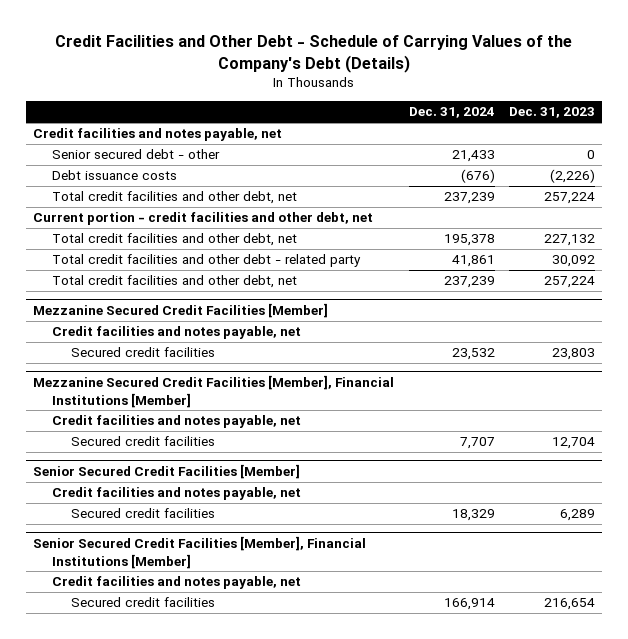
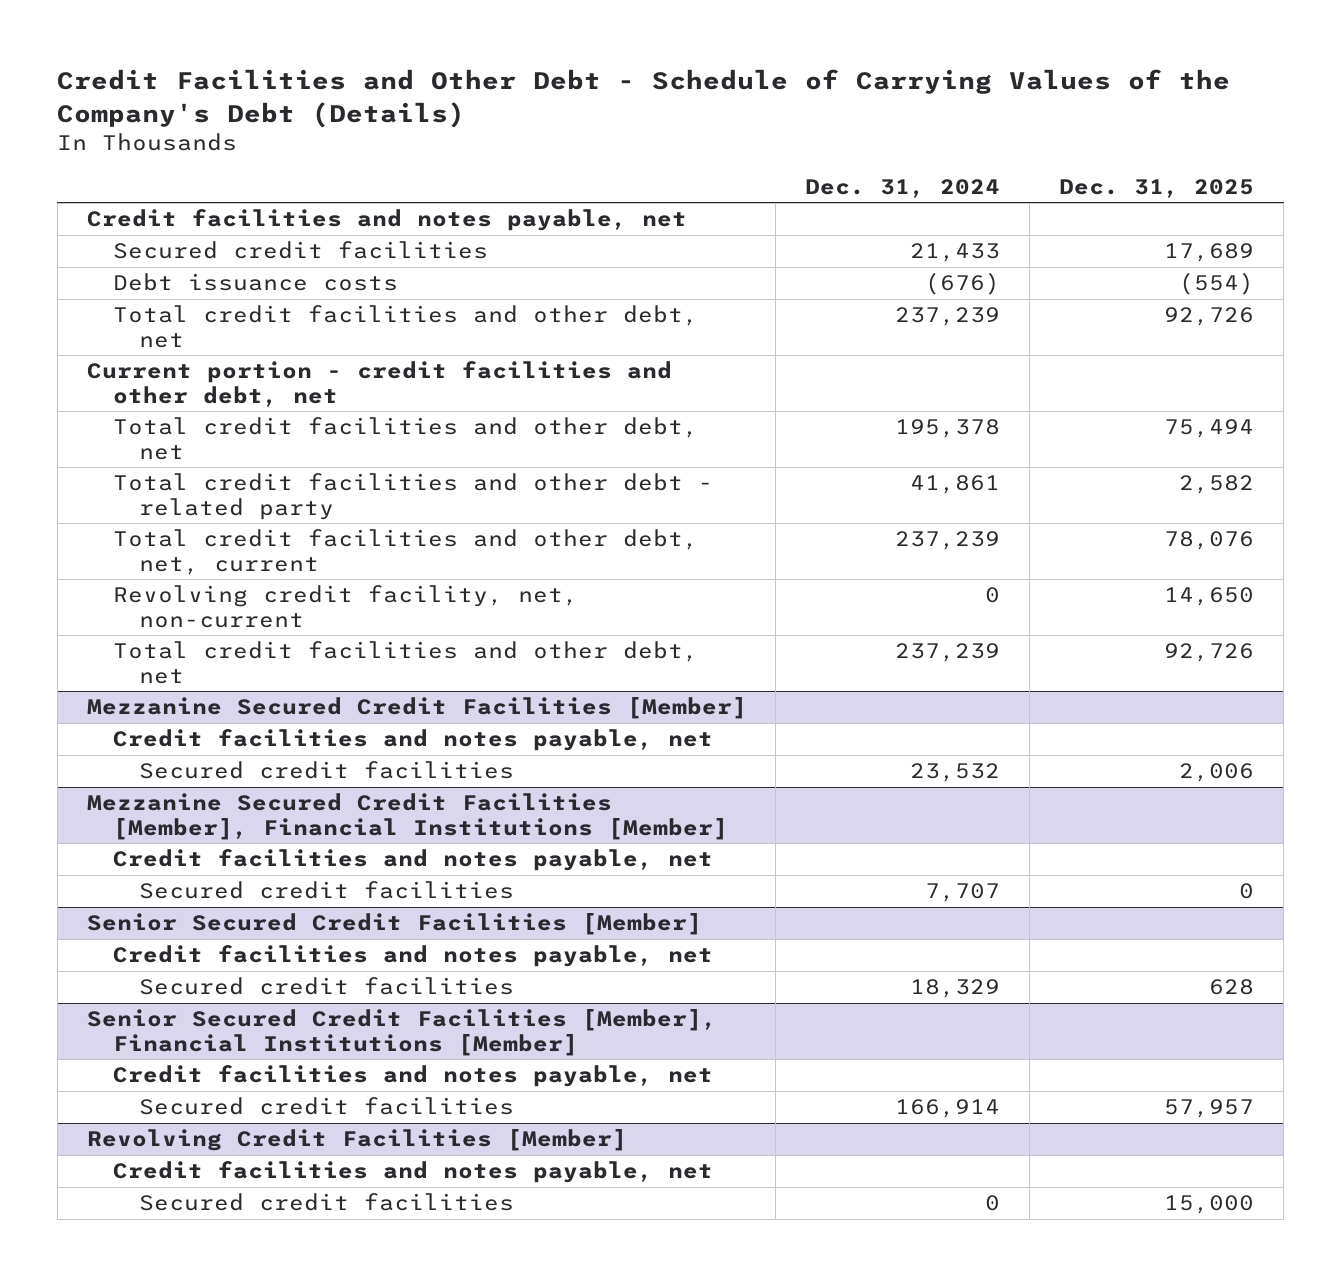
- | Dec. 31, 2024 | Dec. 31, 2023
+ | Dec. 31, 2024 | Dec. 31, 2025
- Senior secured debt - other | 21,433 | 0
+ Secured credit facilities | 21,433 | 17,689
+ Total credit facilities and other debt, net, current | 237,239 | 78,076
+ Revolving credit facility, net, non-current | 0 | 14,650
+ Revolving Credit Facilities [Member]
+ Credit facilities and notes payable, net
+ Secured credit facilities | 0 | 15,000

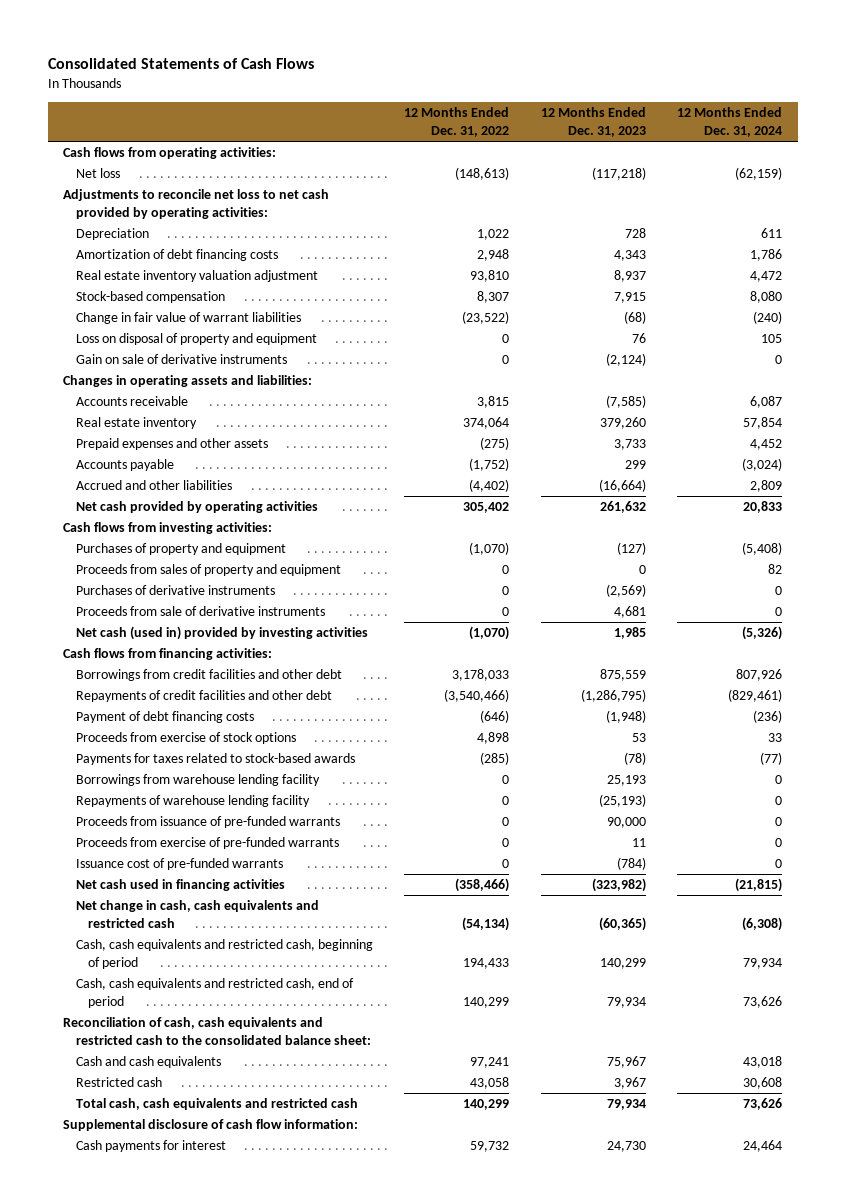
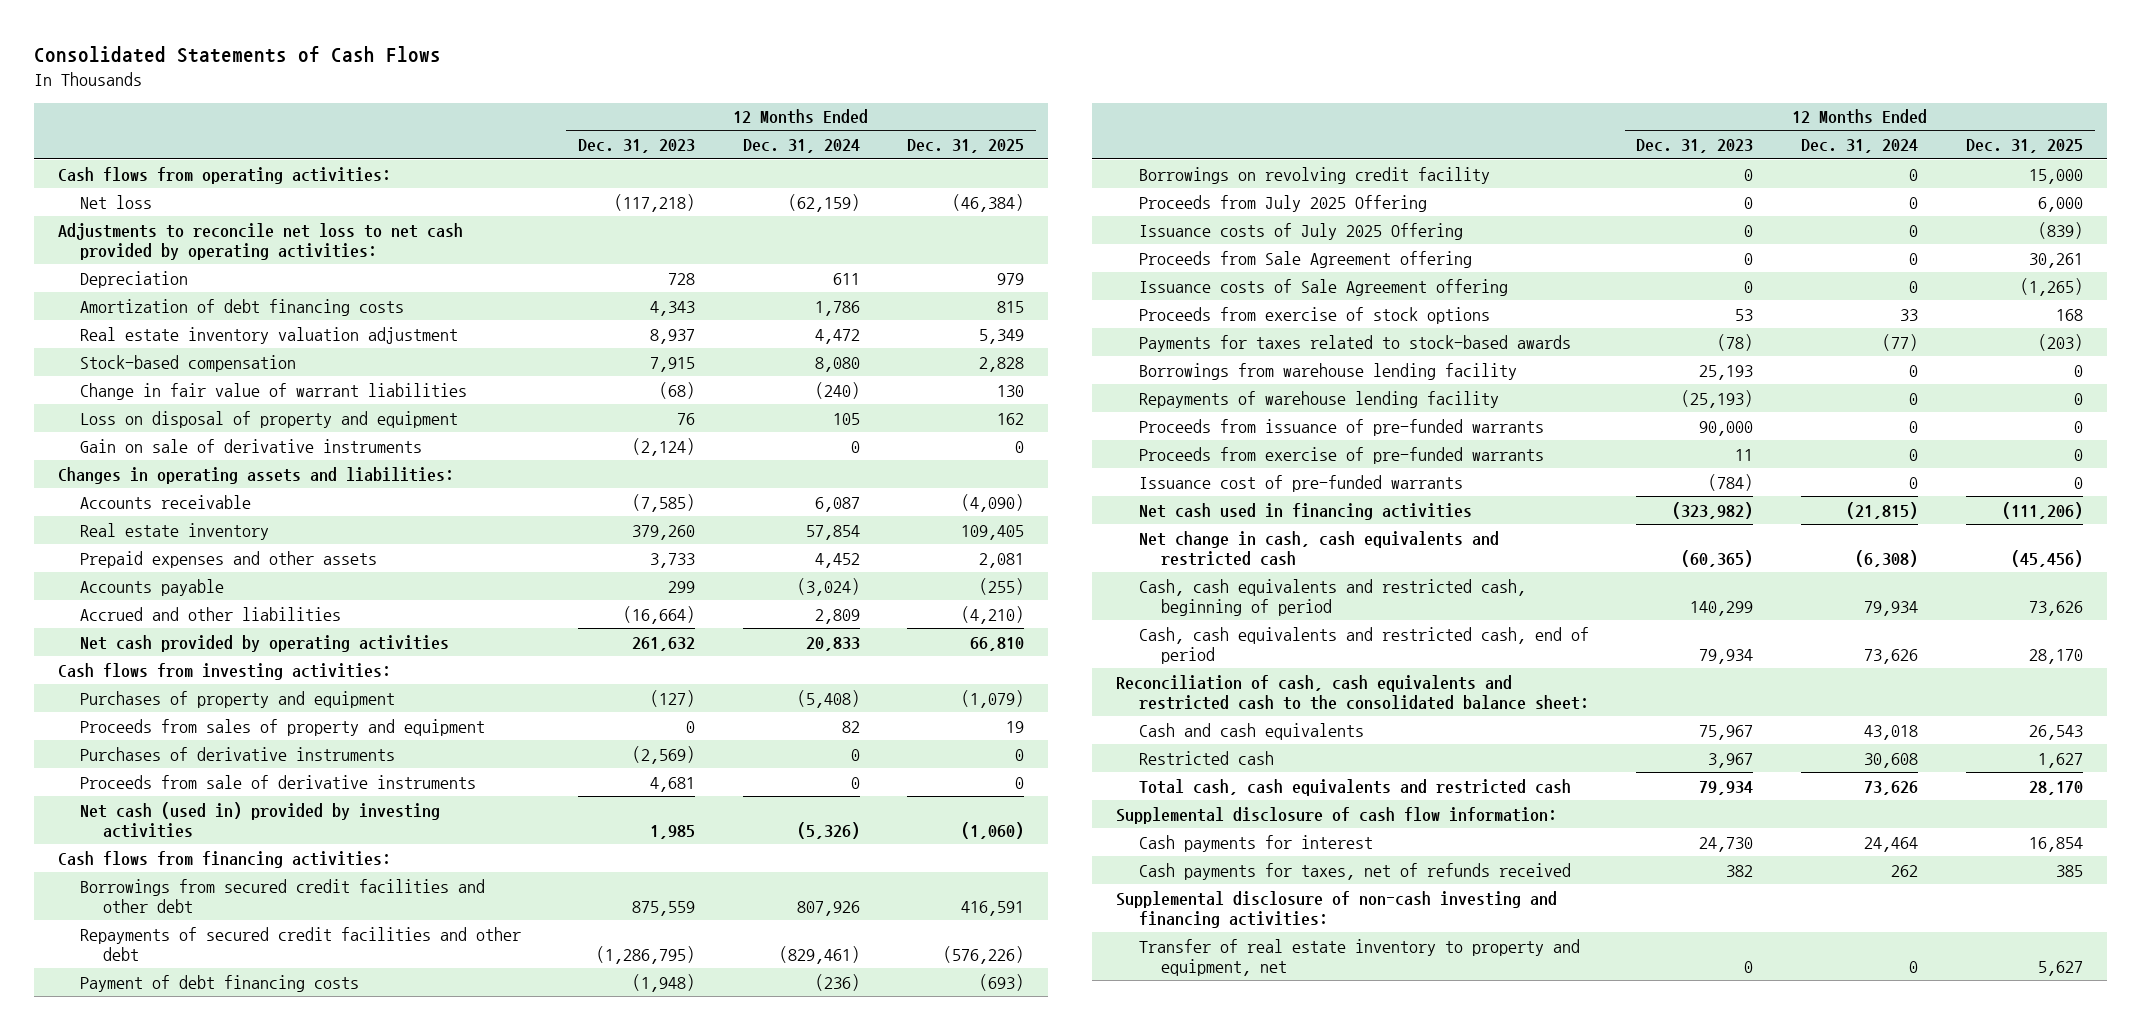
- | 12 Months Ended Dec. 31, 2022 | 12 Months Ended Dec. 31, 2023 | 12 Months Ended Dec. 31, 2024
+ | 12 Months Ended Dec. 31, 2023 | 12 Months Ended Dec. 31, 2024 | 12 Months Ended Dec. 31, 2025
- Borrowings from credit facilities and other debt | 3,178,033 | 875,559 | 807,926
- Repayments of credit facilities and other debt | (3,540,466) | (1,286,795) | (829,461)
+ Borrowings from secured credit facilities and other debt | 875,559 | 807,926 | 416,591
+ Repayments of secured credit facilities and other debt | (1,286,795) | (829,461) | (576,226)
+ Borrowings on revolving credit facility | 0 | 0 | 15,000
+ Proceeds from July 2025 Offering | 0 | 0 | 6,000
+ Issuance costs of July 2025 Offering | 0 | 0 | (839)
+ Proceeds from Sale Agreement offering | 0 | 0 | 30,261
+ Issuance costs of Sale Agreement offering | 0 | 0 | (1,265)
+ Cash payments for taxes, net of refunds received | 382 | 262 | 385
+ Supplemental disclosure of non-cash investing and financing activities:
+ Transfer of real estate inventory to property and equipment, net | 0 | 0 | 5,627

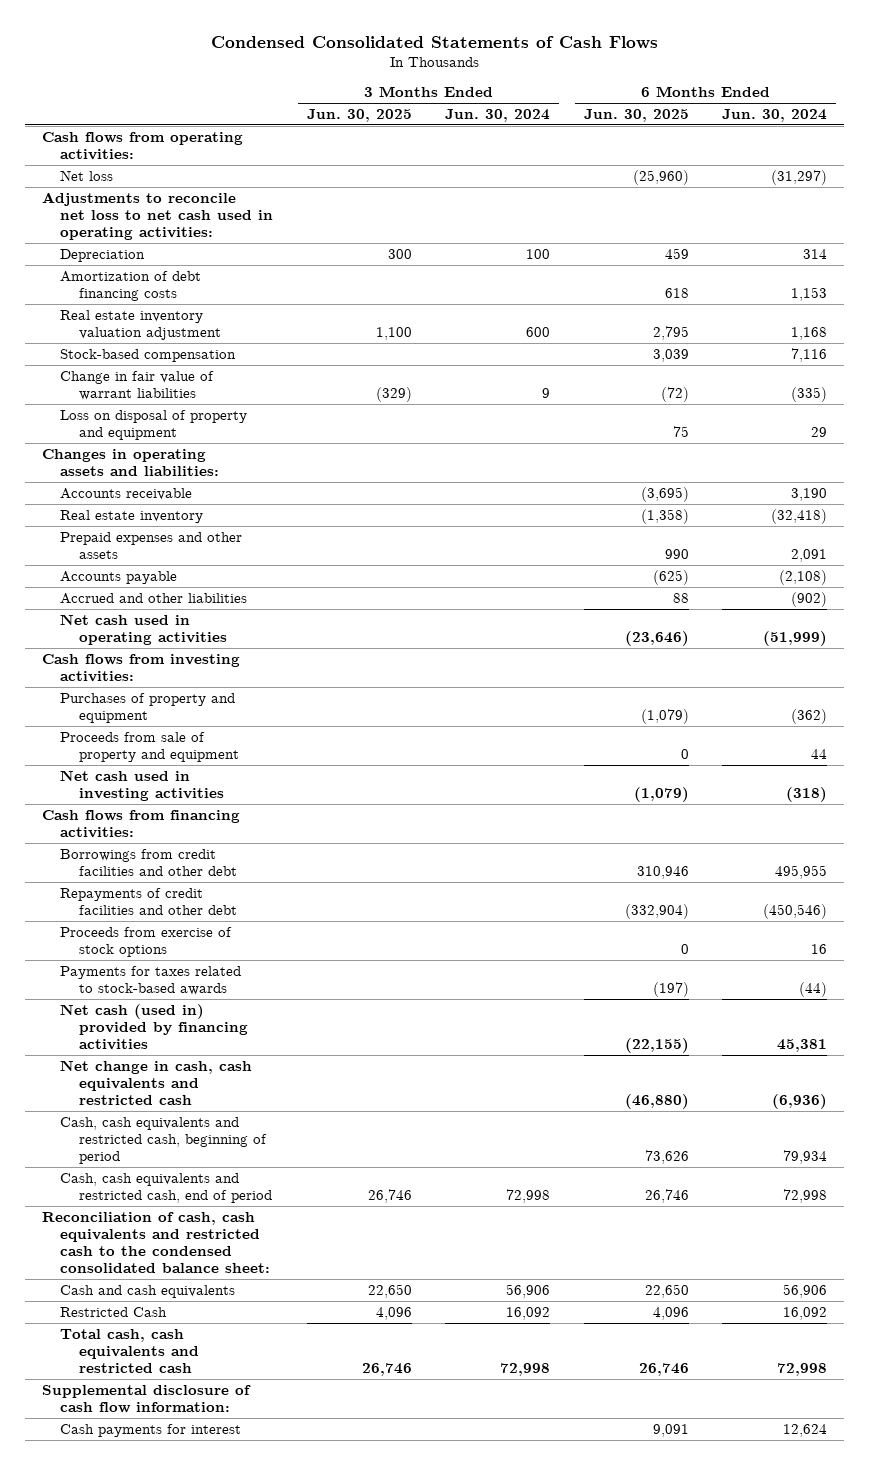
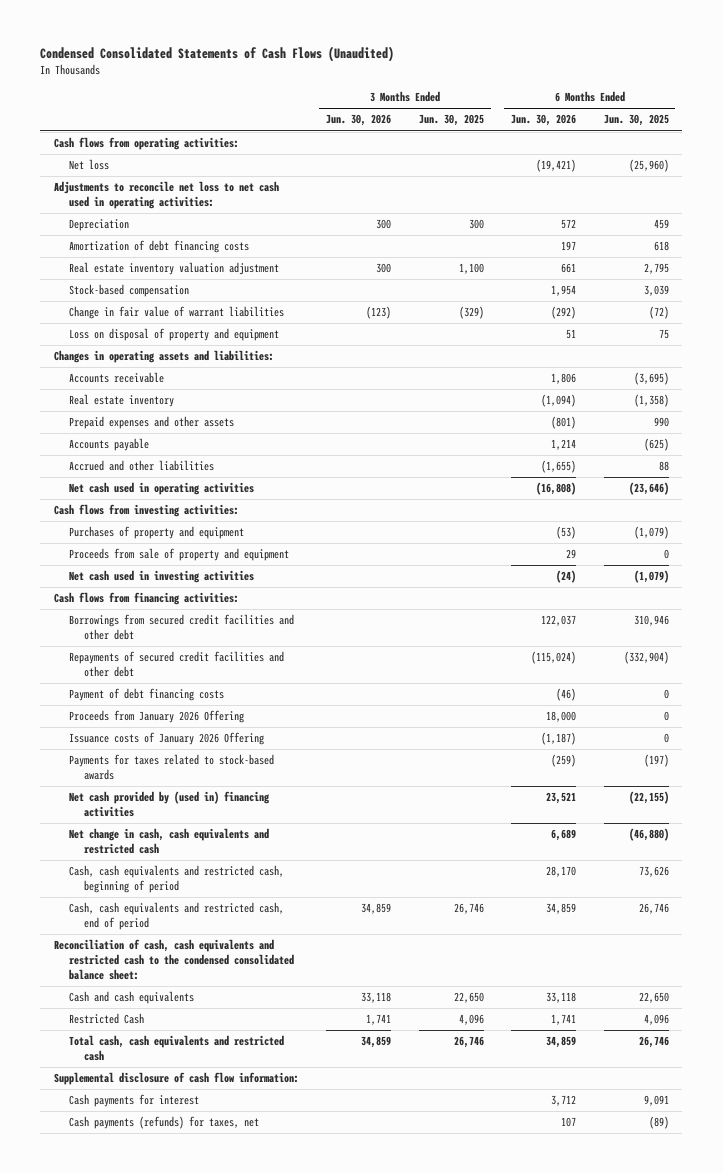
- Condensed Consolidated Statements of Cash Flows
+ Condensed Consolidated Statements of Cash Flows (Unaudited)
- | 3 Months Ended Jun. 30, 2025 | 3 Months Ended Jun. 30, 2024 | 6 Months Ended Jun. 30, 2025 | 6 Months Ended Jun. 30, 2024
+ | 3 Months Ended Jun. 30, 2026 | 3 Months Ended Jun. 30, 2025 | 6 Months Ended Jun. 30, 2026 | 6 Months Ended Jun. 30, 2025
- Borrowings from credit facilities and other debt | | | 310,946 | 495,955
- Repayments of credit facilities and other debt | | | (332,904) | (450,546)
- Proceeds from exercise of stock options | | | 0 | 16
+ Borrowings from secured credit facilities and other debt | | | 122,037 | 310,946
+ Repayments of secured credit facilities and other debt | | | (115,024) | (332,904)
+ Payment of debt financing costs | | | (46) | 0
+ Proceeds from January 2026 Offering | | | 18,000 | 0
+ Issuance costs of January 2026 Offering | | | (1,187) | 0
- Net cash (used in) provided by financing activities | | | (22,155) | 45,381
+ Net cash provided by (used in) financing activities | | | 23,521 | (22,155)
+ Cash payments (refunds) for taxes, net | | | 107 | (89)

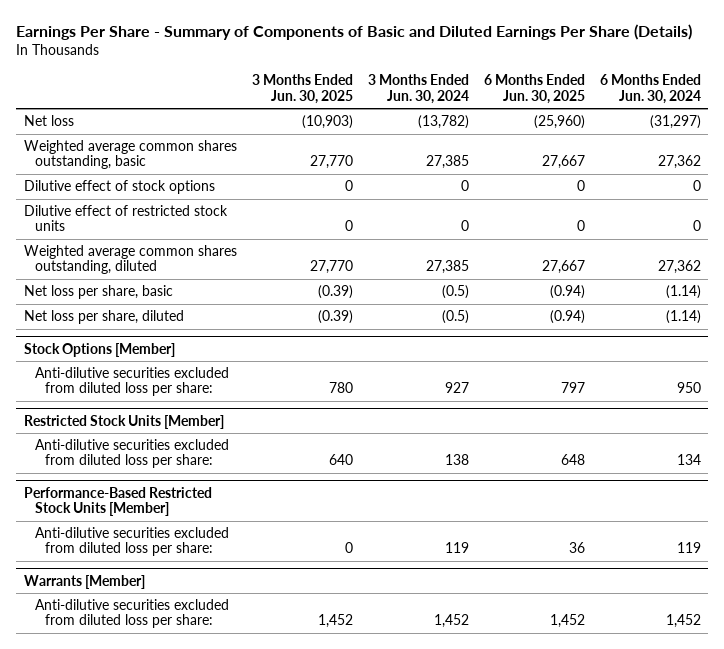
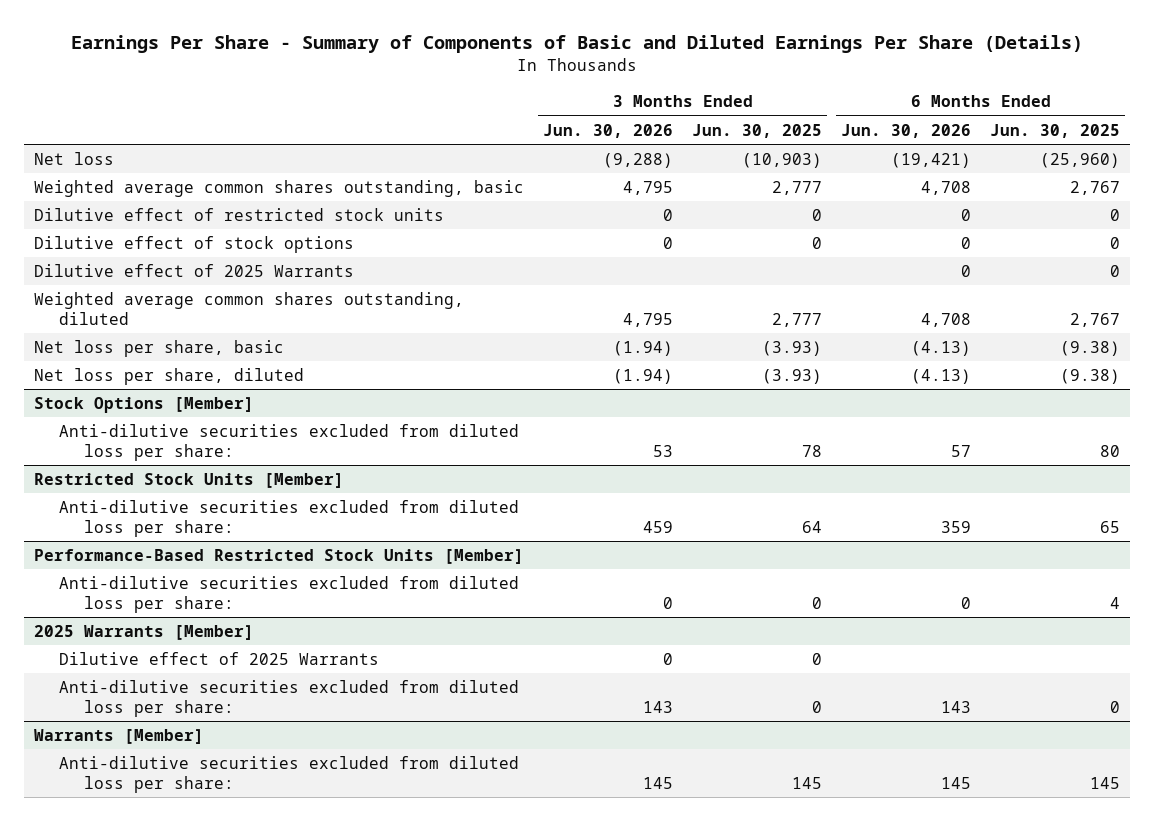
- | 3 Months Ended Jun. 30, 2025 | 3 Months Ended Jun. 30, 2024 | 6 Months Ended Jun. 30, 2025 | 6 Months Ended Jun. 30, 2024
+ | 3 Months Ended Jun. 30, 2026 | 3 Months Ended Jun. 30, 2025 | 6 Months Ended Jun. 30, 2026 | 6 Months Ended Jun. 30, 2025
- Weighted average common shares outstanding, basic | 27,770 | 27,385 | 27,667 | 27,362
+ Weighted average common shares outstanding, basic | 4,795 | 2,777 | 4,708 | 2,767
- Weighted average common shares outstanding, diluted | 27,770 | 27,385 | 27,667 | 27,362
- Net loss per share, basic | (0.39) | (0.5) | (0.94) | (1.14)
- Net loss per share, diluted | (0.39) | (0.5) | (0.94) | (1.14)
moved down: Dilutive effect of stock options | 0 | 0 | 0 | 0
+ Dilutive effect of 2025 Warrants | | | 0 | 0
+ Weighted average common shares outstanding, diluted | 4,795 | 2,777 | 4,708 | 2,767
+ Net loss per share, basic | (1.94) | (3.93) | (4.13) | (9.38)
+ Net loss per share, diluted | (1.94) | (3.93) | (4.13) | (9.38)
@ Stock Options [Member]
- Anti-dilutive securities excluded from diluted loss per share: | 780 | 927 | 797 | 950
+ Anti-dilutive securities excluded from diluted loss per share: | 53 | 78 | 57 | 80
@ Restricted Stock Units [Member]
- Anti-dilutive securities excluded from diluted loss per share: | 640 | 138 | 648 | 134
+ Anti-dilutive securities excluded from diluted loss per share: | 459 | 64 | 359 | 65
@ Performance-Based Restricted Stock Units [Member]
- Anti-dilutive securities excluded from diluted loss per share: | 0 | 119 | 36 | 119
+ Anti-dilutive securities excluded from diluted loss per share: | 0 | 0 | 0 | 4
+ 2025 Warrants [Member]
+ Dilutive effect of 2025 Warrants | 0 | 0 | |
+ Anti-dilutive securities excluded from diluted loss per share: | 143 | 0 | 143 | 0
@ Warrants [Member]
- Anti-dilutive securities excluded from diluted loss per share: | 1,452 | 1,452 | 1,452 | 1,452
+ Anti-dilutive securities excluded from diluted loss per share: | 145 | 145 | 145 | 145

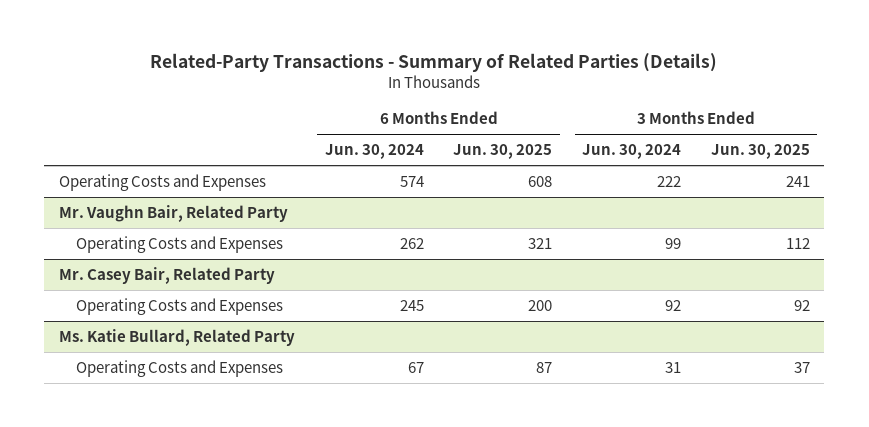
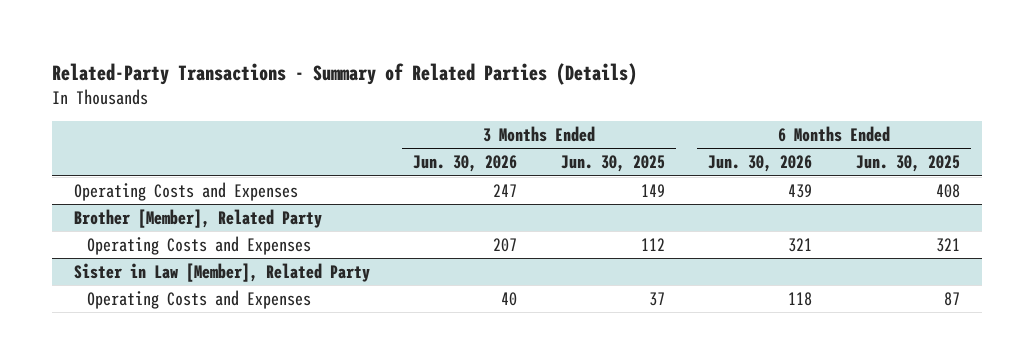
- | 6 Months Ended Jun. 30, 2024 | 6 Months Ended Jun. 30, 2025 | 3 Months Ended Jun. 30, 2024 | 3 Months Ended Jun. 30, 2025
+ | 3 Months Ended Jun. 30, 2026 | 3 Months Ended Jun. 30, 2025 | 6 Months Ended Jun. 30, 2026 | 6 Months Ended Jun. 30, 2025
- Operating Costs and Expenses | 574 | 608 | 222 | 241
- Mr. Vaughn Bair, Related Party
+ Operating Costs and Expenses | 247 | 149 | 439 | 408
+ Brother [Member], Related Party
- Mr. Casey Bair, Related Party
- Operating Costs and Expenses | 245 | 200 | 92 | 92
- Ms. Katie Bullard, Related Party
+ Sister in Law [Member], Related Party

